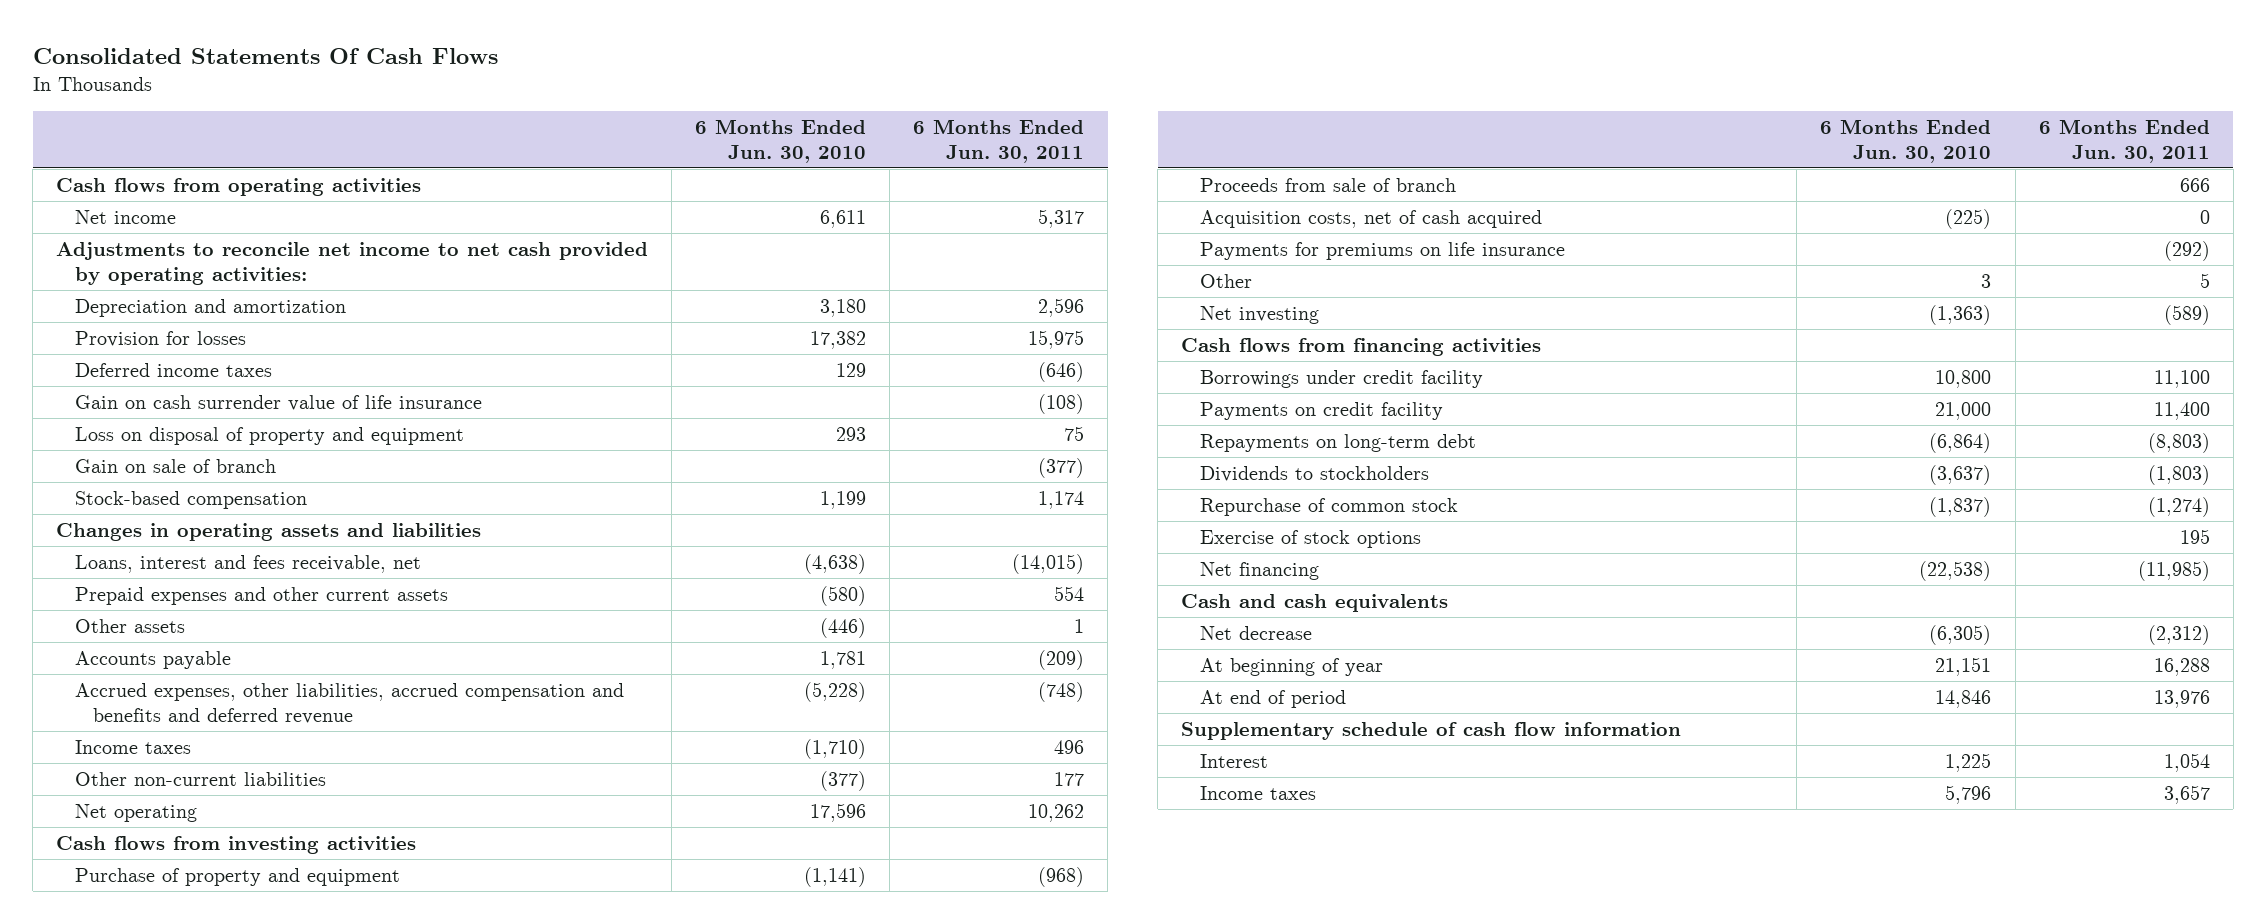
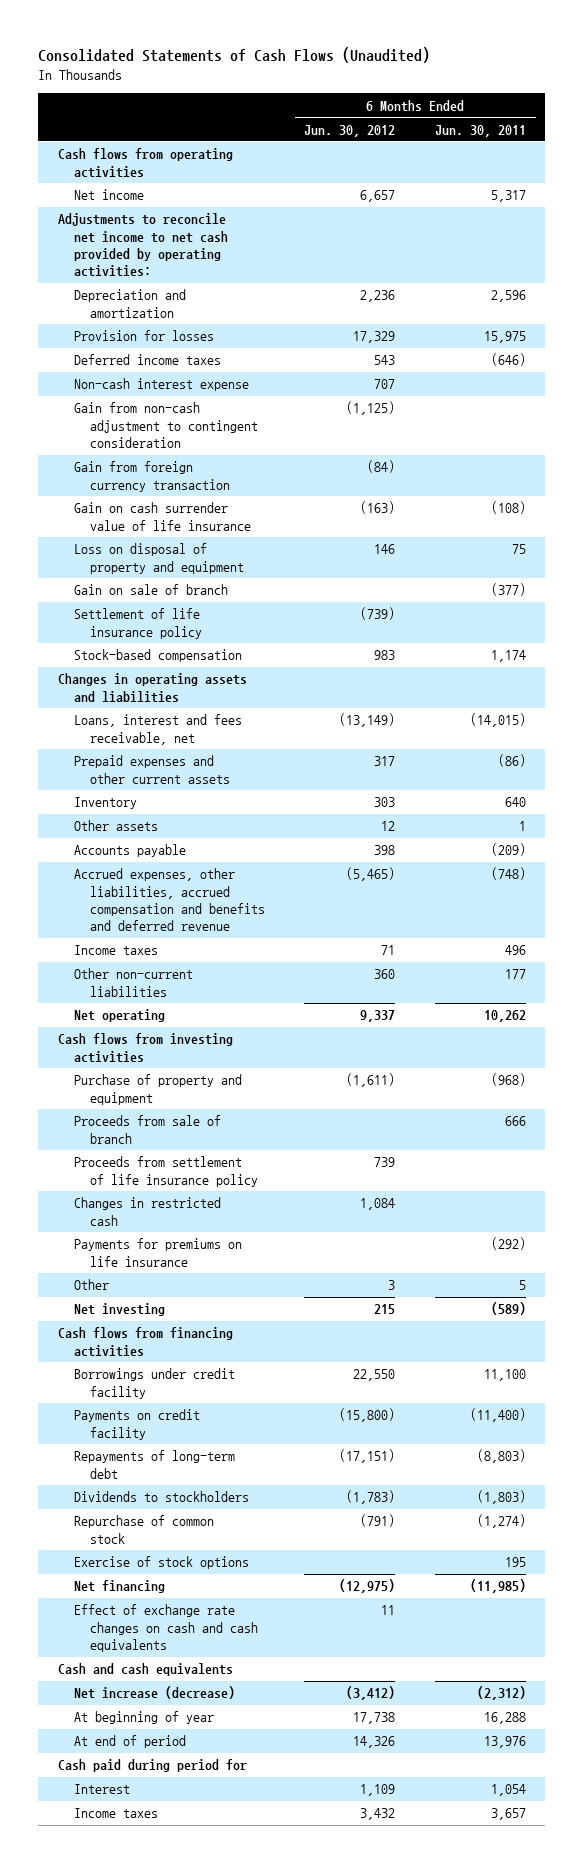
- Consolidated Statements Of Cash Flows
+ Consolidated Statements of Cash Flows (Unaudited)
- | 6 Months Ended Jun. 30, 2010 | 6 Months Ended Jun. 30, 2011
+ | 6 Months Ended Jun. 30, 2012 | 6 Months Ended Jun. 30, 2011
+ Non-cash interest expense | 707 |
+ Gain from non-cash adjustment to contingent consideration | (1,125) |
+ Gain from foreign currency transaction | (84) |
+ Settlement of life insurance policy | (739) |
- Prepaid expenses and other current assets | (580) | 554
+ Prepaid expenses and other current assets | 317 | (86)
+ Inventory | 303 | 640
- Acquisition costs, net of cash acquired | (225) | 0
+ Proceeds from settlement of life insurance policy | 739 |
+ Changes in restricted cash | 1,084 |
- Payments on credit facility | 21,000 | 11,400
- Repayments on long-term debt | (6,864) | (8,803)
+ Payments on credit facility | (15,800) | (11,400)
+ Repayments of long-term debt | (17,151) | (8,803)
+ Effect of exchange rate changes on cash and cash equivalents | 11 |
- Net decrease | (6,305) | (2,312)
+ Net increase (decrease) | (3,412) | (2,312)
- Supplementary schedule of cash flow information
+ Cash paid during period for

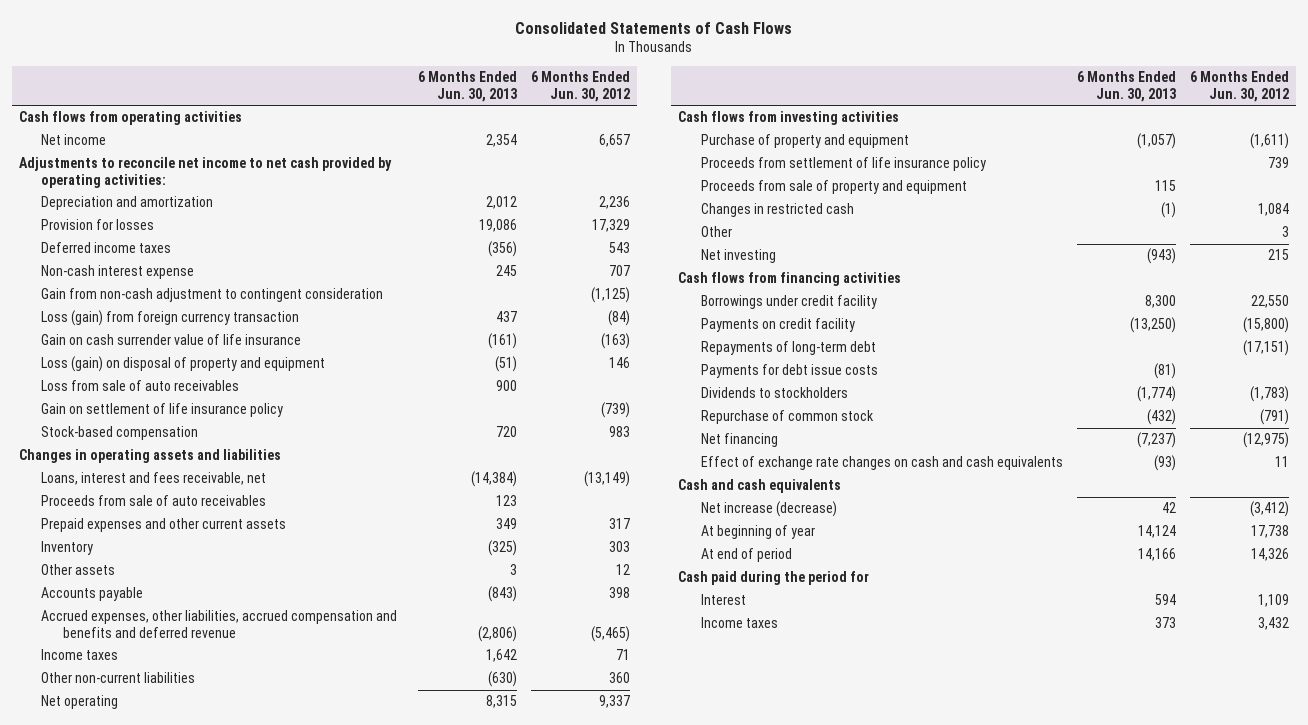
- Consolidated Statements of Cash Flows (Unaudited)
+ Consolidated Statements of Cash Flows
- | 6 Months Ended Jun. 30, 2012 | 6 Months Ended Jun. 30, 2011
+ | 6 Months Ended Jun. 30, 2013 | 6 Months Ended Jun. 30, 2012
- Gain from foreign currency transaction | (84) |
+ Loss (gain) from foreign currency transaction | 437 | (84)
- Loss on disposal of property and equipment | 146 | 75
- Gain on sale of branch | | (377)
- Settlement of life insurance policy | (739) |
+ Loss (gain) on disposal of property and equipment | (51) | 146
+ Loss from sale of auto receivables | 900 |
+ Gain on settlement of life insurance policy | | (739)
+ Proceeds from sale of auto receivables | 123 |
- Proceeds from sale of branch | | 666
+ Proceeds from sale of property and equipment | 115 |
- Payments for premiums on life insurance | | (292)
+ Payments for debt issue costs | (81) |
- Exercise of stock options | | 195
- Cash paid during period for
+ Cash paid during the period for

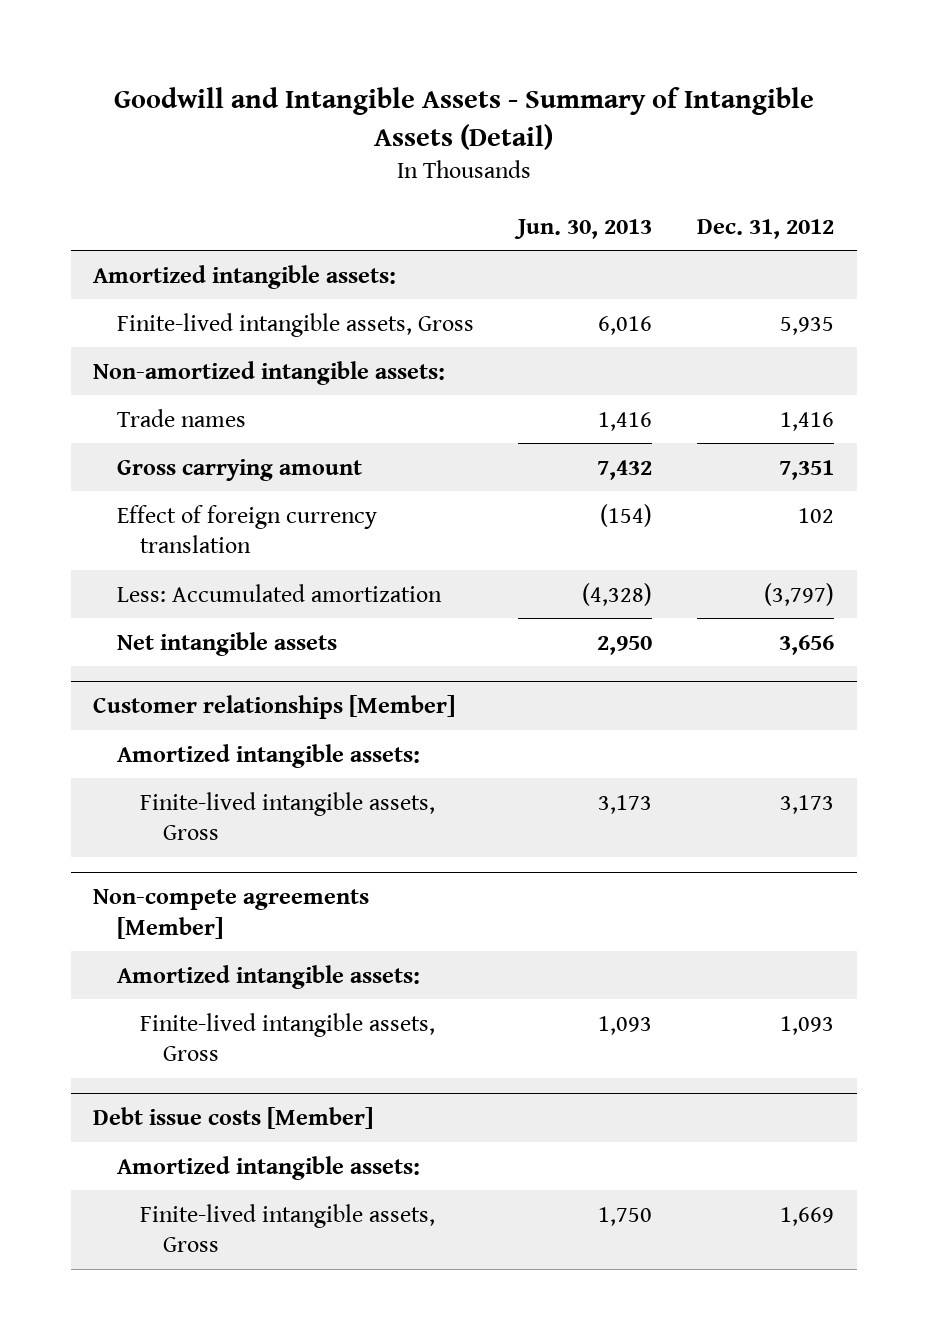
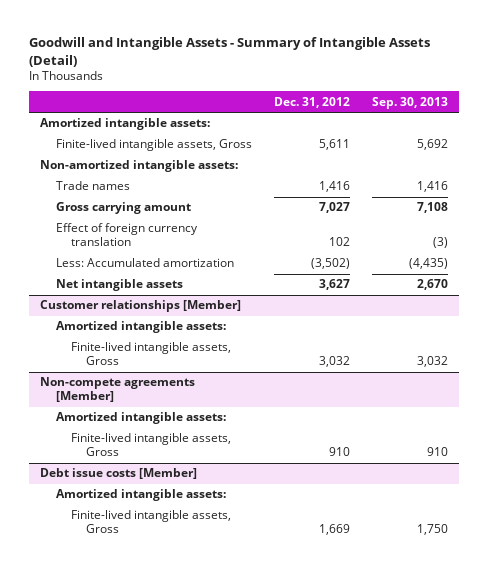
- | Jun. 30, 2013 | Dec. 31, 2012
+ | Dec. 31, 2012 | Sep. 30, 2013
- Finite-lived intangible assets, Gross | 6,016 | 5,935
+ Finite-lived intangible assets, Gross | 5,611 | 5,692
- Gross carrying amount | 7,432 | 7,351
+ Gross carrying amount | 7,027 | 7,108
- Less: Accumulated amortization | (4,328) | (3,797)
- Net intangible assets | 2,950 | 3,656
+ Less: Accumulated amortization | (3,502) | (4,435)
+ Net intangible assets | 3,627 | 2,670
@ Customer relationships [Member]
- Finite-lived intangible assets, Gross | 3,173 | 3,173
+ Finite-lived intangible assets, Gross | 3,032 | 3,032
@ Non-compete agreements [Member]
- Finite-lived intangible assets, Gross | 1,093 | 1,093
+ Finite-lived intangible assets, Gross | 910 | 910

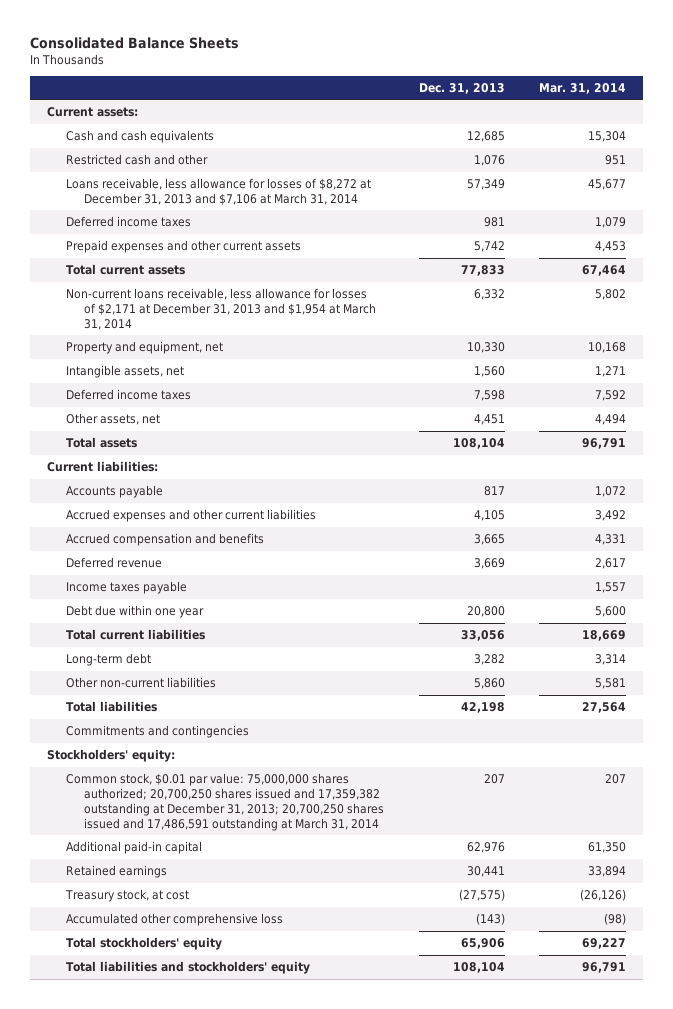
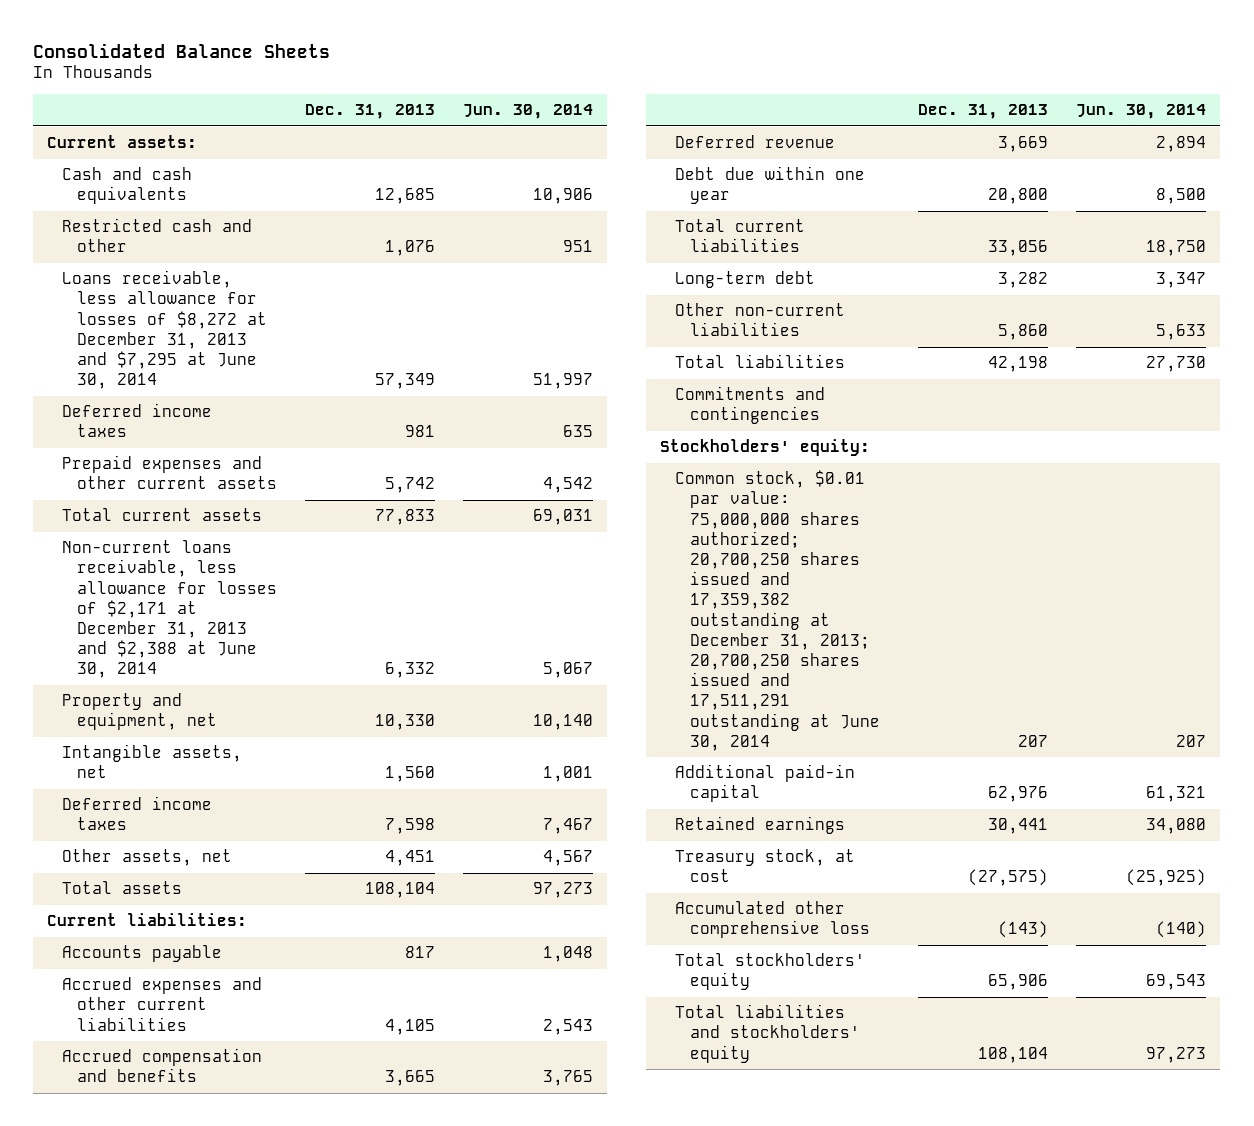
- | Dec. 31, 2013 | Mar. 31, 2014
+ | Dec. 31, 2013 | Jun. 30, 2014
- Loans receivable, less allowance for losses of $8,272 at December 31, 2013 and $7,106 at March 31, 2014 | 57,349 | 45,677
+ Loans receivable, less allowance for losses of $8,272 at December 31, 2013 and $7,295 at June 30, 2014 | 57,349 | 51,997
- Non-current loans receivable, less allowance for losses of $2,171 at December 31, 2013 and $1,954 at March 31, 2014 | 6,332 | 5,802
+ Non-current loans receivable, less allowance for losses of $2,171 at December 31, 2013 and $2,388 at June 30, 2014 | 6,332 | 5,067
- Income taxes payable | | 1,557
- Common stock, $0.01 par value: 75,000,000 shares authorized; 20,700,250 shares issued and 17,359,382 outstanding at December 31, 2013; 20,700,250 shares issued and 17,486,591 outstanding at March 31, 2014 | 207 | 207
+ Common stock, $0.01 par value: 75,000,000 shares authorized; 20,700,250 shares issued and 17,359,382 outstanding at December 31, 2013; 20,700,250 shares issued and 17,511,291 outstanding at June 30, 2014 | 207 | 207

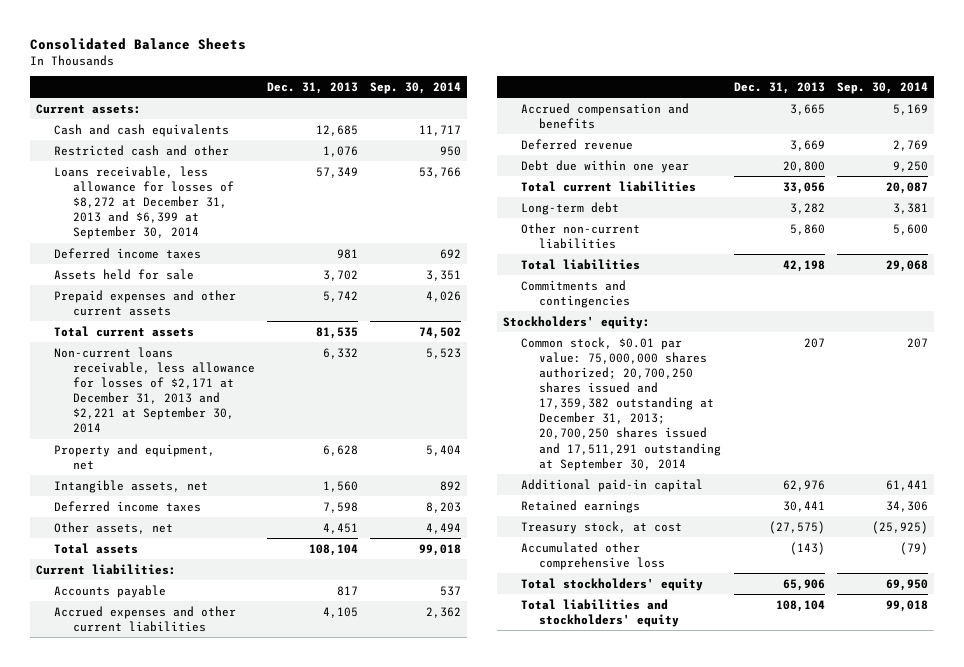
- | Dec. 31, 2013 | Jun. 30, 2014
+ | Dec. 31, 2013 | Sep. 30, 2014
- Loans receivable, less allowance for losses of $8,272 at December 31, 2013 and $7,295 at June 30, 2014 | 57,349 | 51,997
+ Loans receivable, less allowance for losses of $8,272 at December 31, 2013 and $6,399 at September 30, 2014 | 57,349 | 53,766
+ Assets held for sale | 3,702 | 3,351
- Total current assets | 77,833 | 69,031
- Non-current loans receivable, less allowance for losses of $2,171 at December 31, 2013 and $2,388 at June 30, 2014 | 6,332 | 5,067
- Property and equipment, net | 10,330 | 10,140
+ Total current assets | 81,535 | 74,502
+ Non-current loans receivable, less allowance for losses of $2,171 at December 31, 2013 and $2,221 at September 30, 2014 | 6,332 | 5,523
+ Property and equipment, net | 6,628 | 5,404
- Common stock, $0.01 par value: 75,000,000 shares authorized; 20,700,250 shares issued and 17,359,382 outstanding at December 31, 2013; 20,700,250 shares issued and 17,511,291 outstanding at June 30, 2014 | 207 | 207
+ Common stock, $0.01 par value: 75,000,000 shares authorized; 20,700,250 shares issued and 17,359,382 outstanding at December 31, 2013; 20,700,250 shares issued and 17,511,291 outstanding at September 30, 2014 | 207 | 207

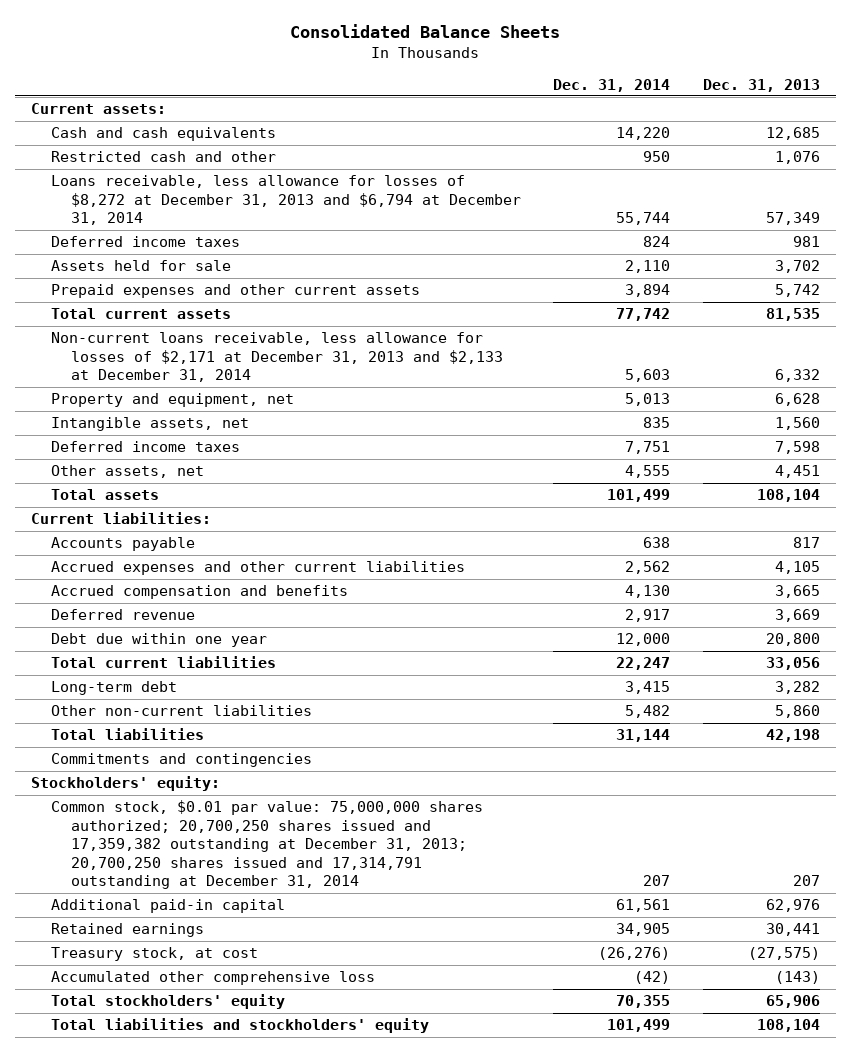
- | Dec. 31, 2013 | Sep. 30, 2014
+ | Dec. 31, 2014 | Dec. 31, 2013
- Loans receivable, less allowance for losses of $8,272 at December 31, 2013 and $6,399 at September 30, 2014 | 57,349 | 53,766
+ Loans receivable, less allowance for losses of $8,272 at December 31, 2013 and $6,794 at December 31, 2014 | 55,744 | 57,349
- Non-current loans receivable, less allowance for losses of $2,171 at December 31, 2013 and $2,221 at September 30, 2014 | 6,332 | 5,523
+ Non-current loans receivable, less allowance for losses of $2,171 at December 31, 2013 and $2,133 at December 31, 2014 | 5,603 | 6,332
- Common stock, $0.01 par value: 75,000,000 shares authorized; 20,700,250 shares issued and 17,359,382 outstanding at December 31, 2013; 20,700,250 shares issued and 17,511,291 outstanding at September 30, 2014 | 207 | 207
+ Common stock, $0.01 par value: 75,000,000 shares authorized; 20,700,250 shares issued and 17,359,382 outstanding at December 31, 2013; 20,700,250 shares issued and 17,314,791 outstanding at December 31, 2014 | 207 | 207

